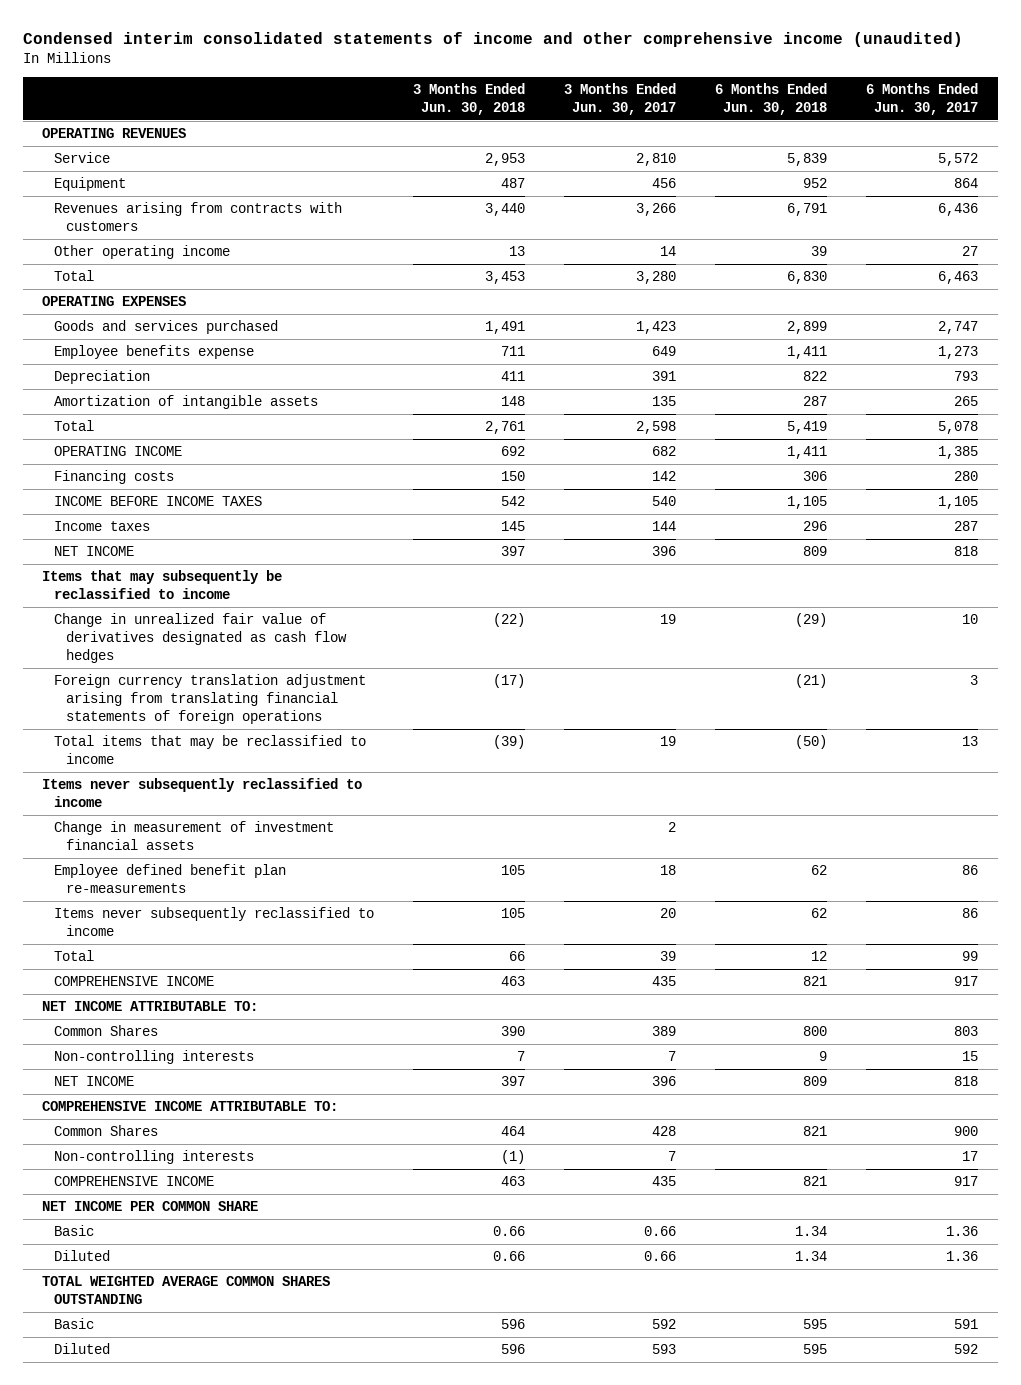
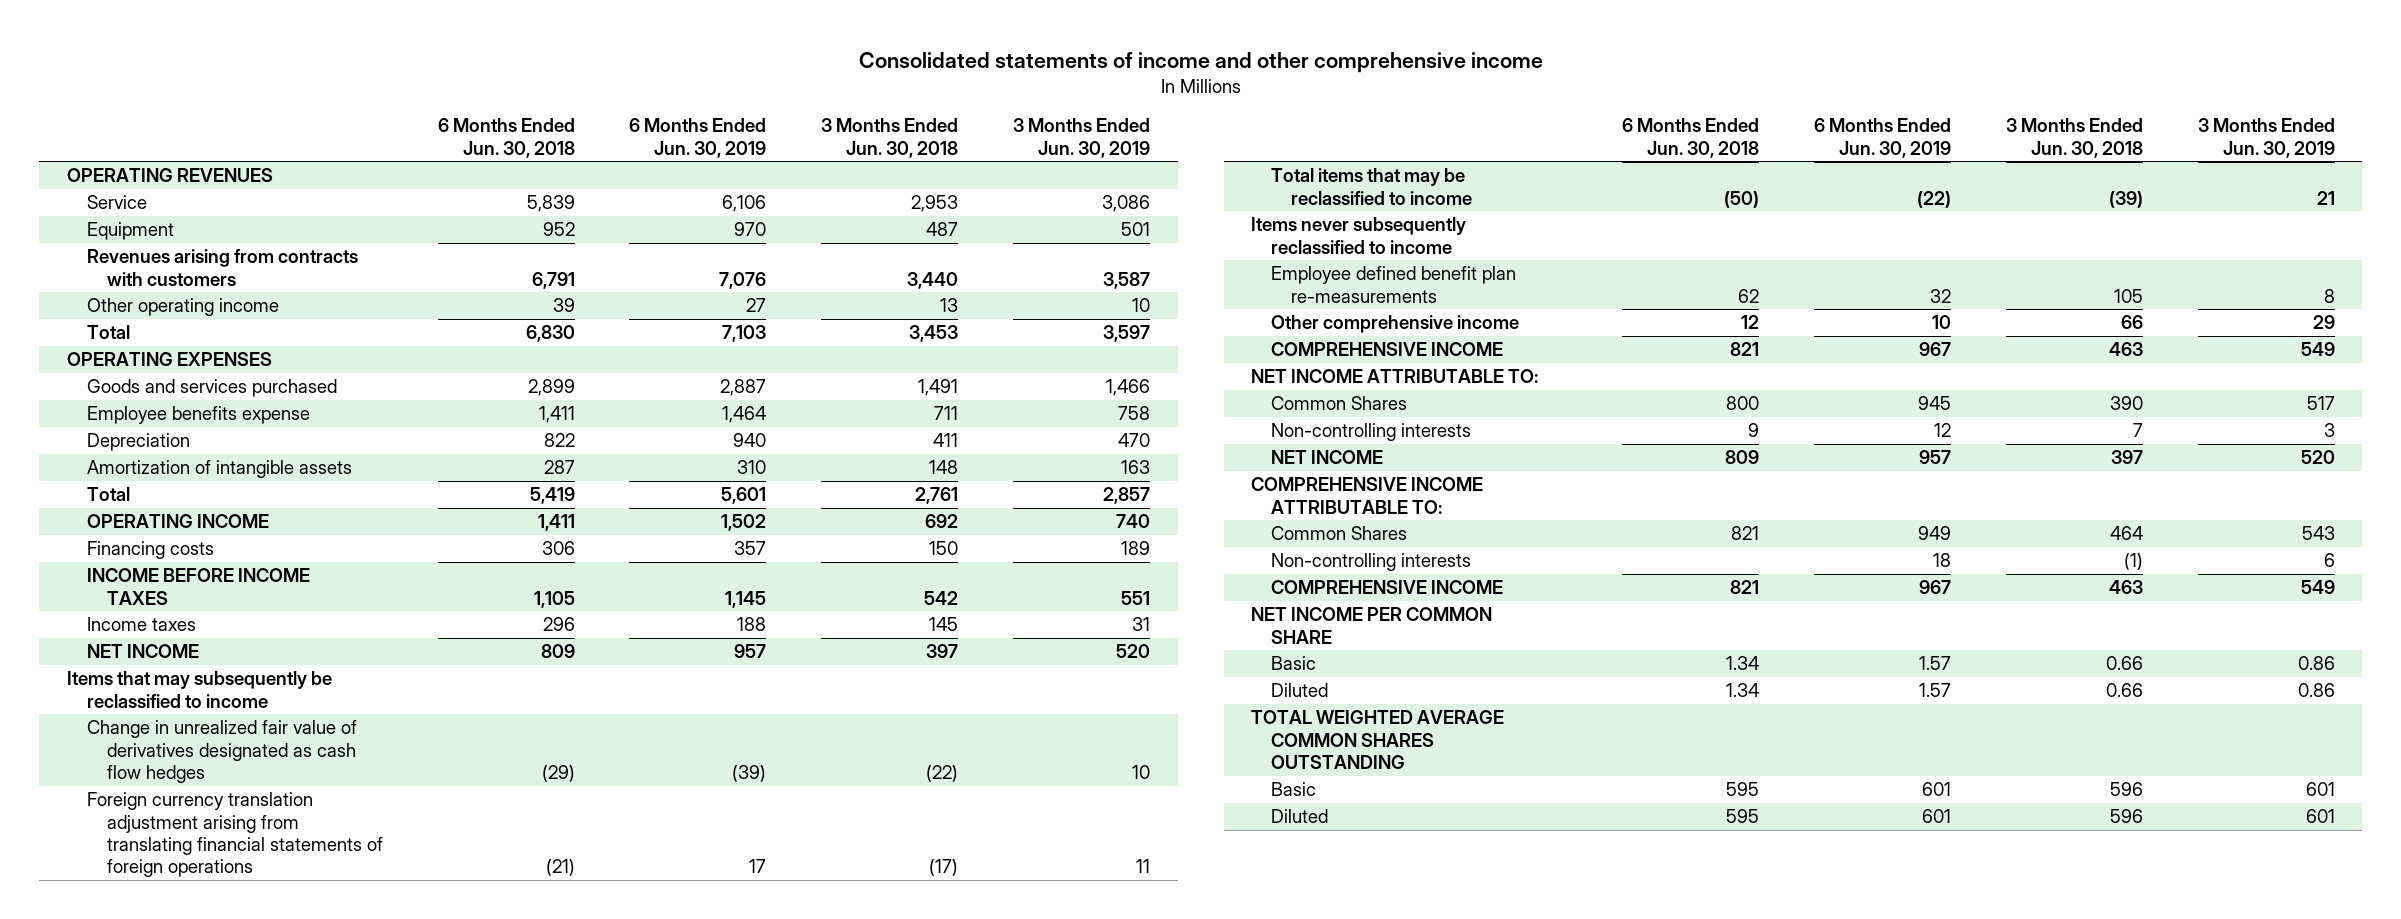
- Condensed interim consolidated statements of income and other comprehensive income (unaudited)
+ Consolidated statements of income and other comprehensive income
- | 3 Months Ended Jun. 30, 2018 | 3 Months Ended Jun. 30, 2017 | 6 Months Ended Jun. 30, 2018 | 6 Months Ended Jun. 30, 2017
+ | 6 Months Ended Jun. 30, 2018 | 6 Months Ended Jun. 30, 2019 | 3 Months Ended Jun. 30, 2018 | 3 Months Ended Jun. 30, 2019
- Change in measurement of investment financial assets | | 2 | |
- Items never subsequently reclassified to income | 105 | 20 | 62 | 86
- Total | 66 | 39 | 12 | 99
+ Other comprehensive income | 12 | 10 | 66 | 29

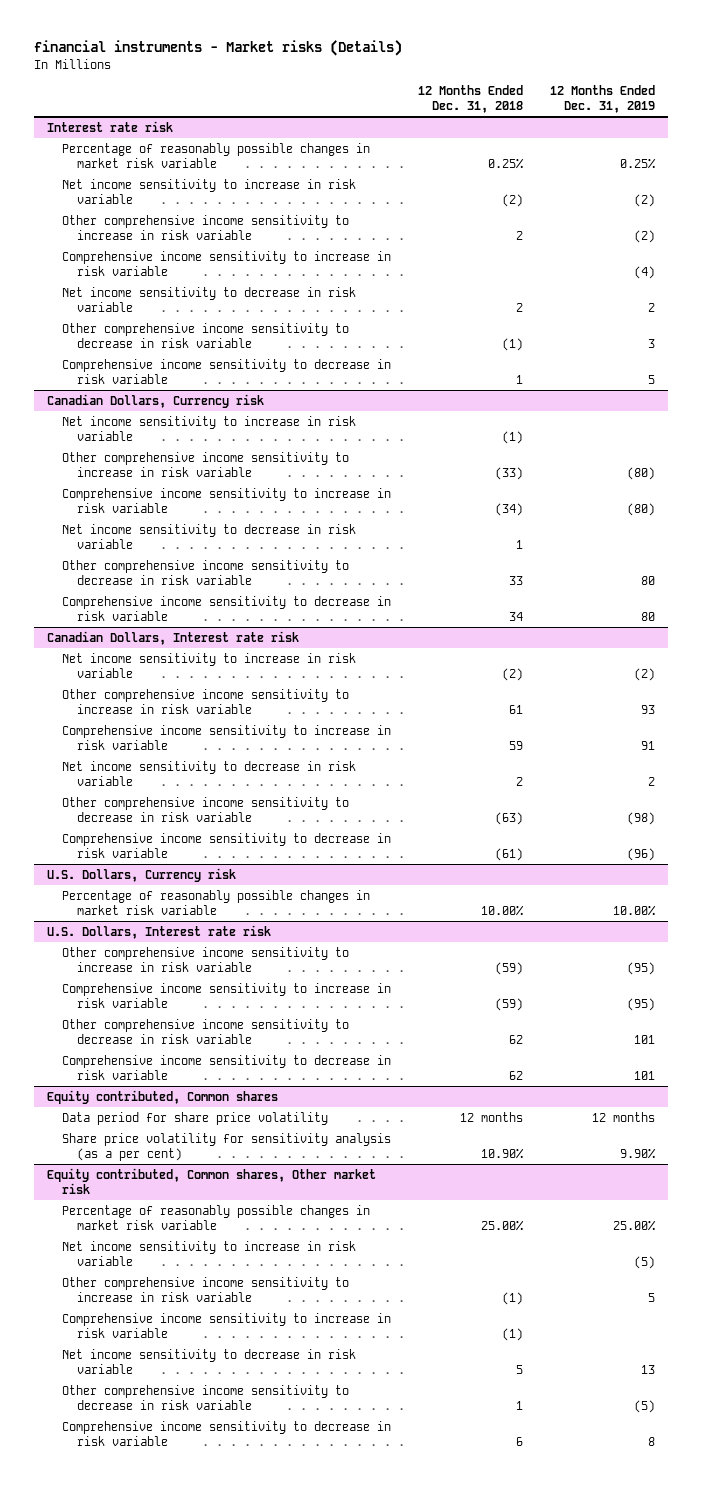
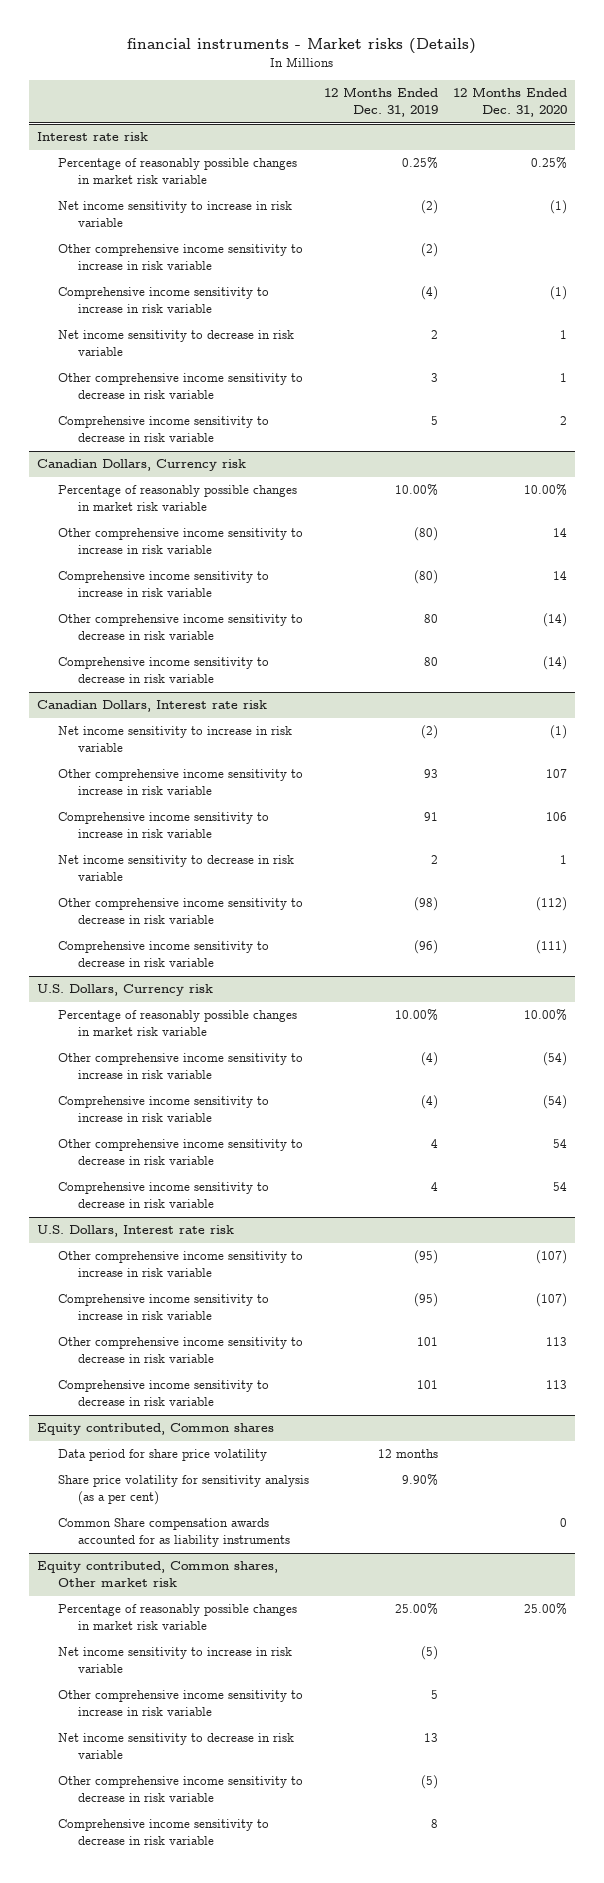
- | 12 Months Ended Dec. 31, 2018 | 12 Months Ended Dec. 31, 2019
+ | 12 Months Ended Dec. 31, 2019 | 12 Months Ended Dec. 31, 2020
@ Canadian Dollars, Currency risk
- Net income sensitivity to increase in risk variable | (1) |
+ Percentage of reasonably possible changes in market risk variable | 10.00% | 10.00%
- Net income sensitivity to decrease in risk variable | 1 |
@ U.S. Dollars, Currency risk
+ Other comprehensive income sensitivity to increase in risk variable | (4) | (54)
+ Comprehensive income sensitivity to increase in risk variable | (4) | (54)
+ Other comprehensive income sensitivity to decrease in risk variable | 4 | 54
+ Comprehensive income sensitivity to decrease in risk variable | 4 | 54
@ Equity contributed, Common shares
+ Common Share compensation awards accounted for as liability instruments | | 0
@ Equity contributed, Common shares, Other market risk
- Comprehensive income sensitivity to increase in risk variable | (1) |

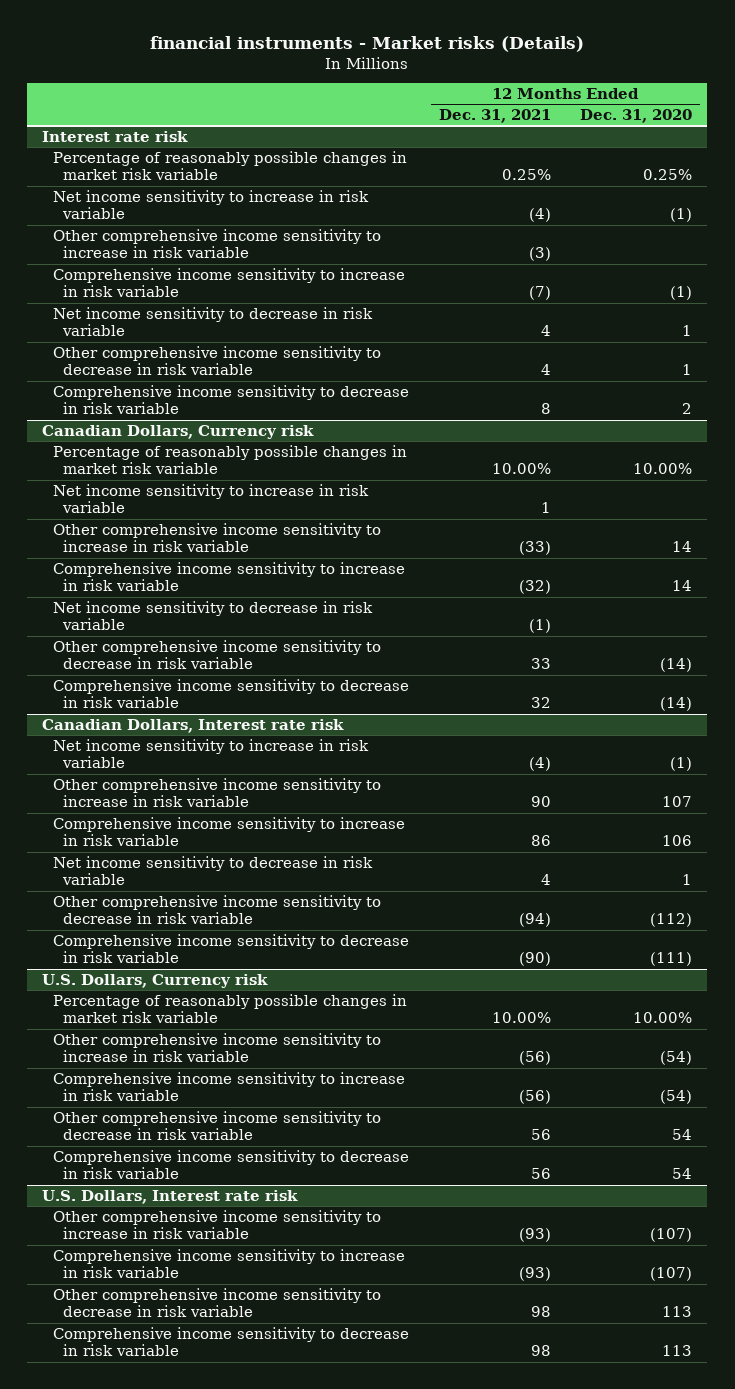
- | 12 Months Ended Dec. 31, 2019 | 12 Months Ended Dec. 31, 2020
+ | 12 Months Ended Dec. 31, 2021 | 12 Months Ended Dec. 31, 2020
@ Canadian Dollars, Currency risk
+ Net income sensitivity to increase in risk variable | 1 |
+ Net income sensitivity to decrease in risk variable | (1) |
- Equity contributed, Common shares
- Data period for share price volatility | 12 months |
- Share price volatility for sensitivity analysis (as a per cent) | 9.90% |
- Common Share compensation awards accounted for as liability instruments | | 0
- Equity contributed, Common shares, Other market risk
- Percentage of reasonably possible changes in market risk variable | 25.00% | 25.00%
- Net income sensitivity to increase in risk variable | (5) |
- Other comprehensive income sensitivity to increase in risk variable | 5 |
- Net income sensitivity to decrease in risk variable | 13 |
- Other comprehensive income sensitivity to decrease in risk variable | (5) |
- Comprehensive income sensitivity to decrease in risk variable | 8 |

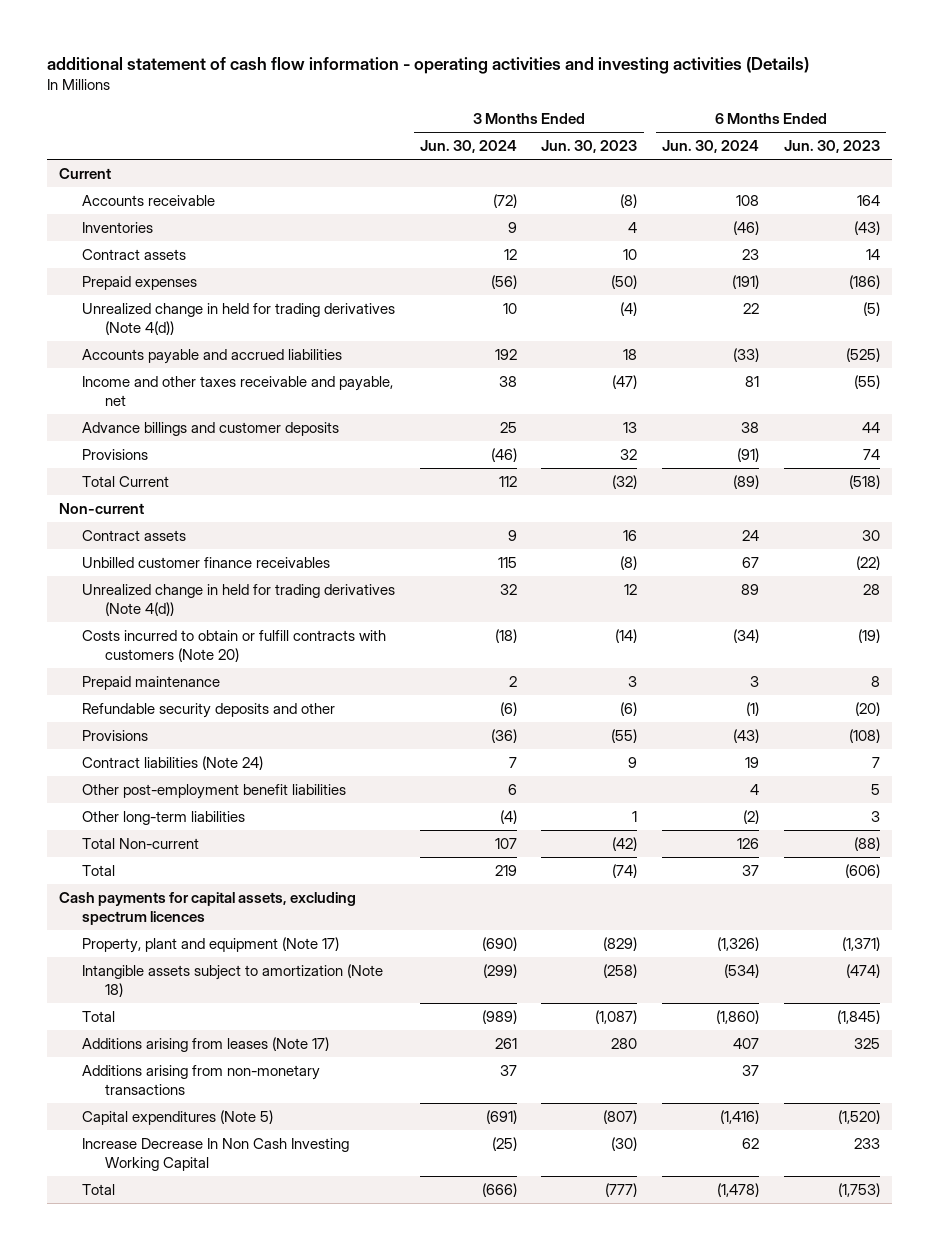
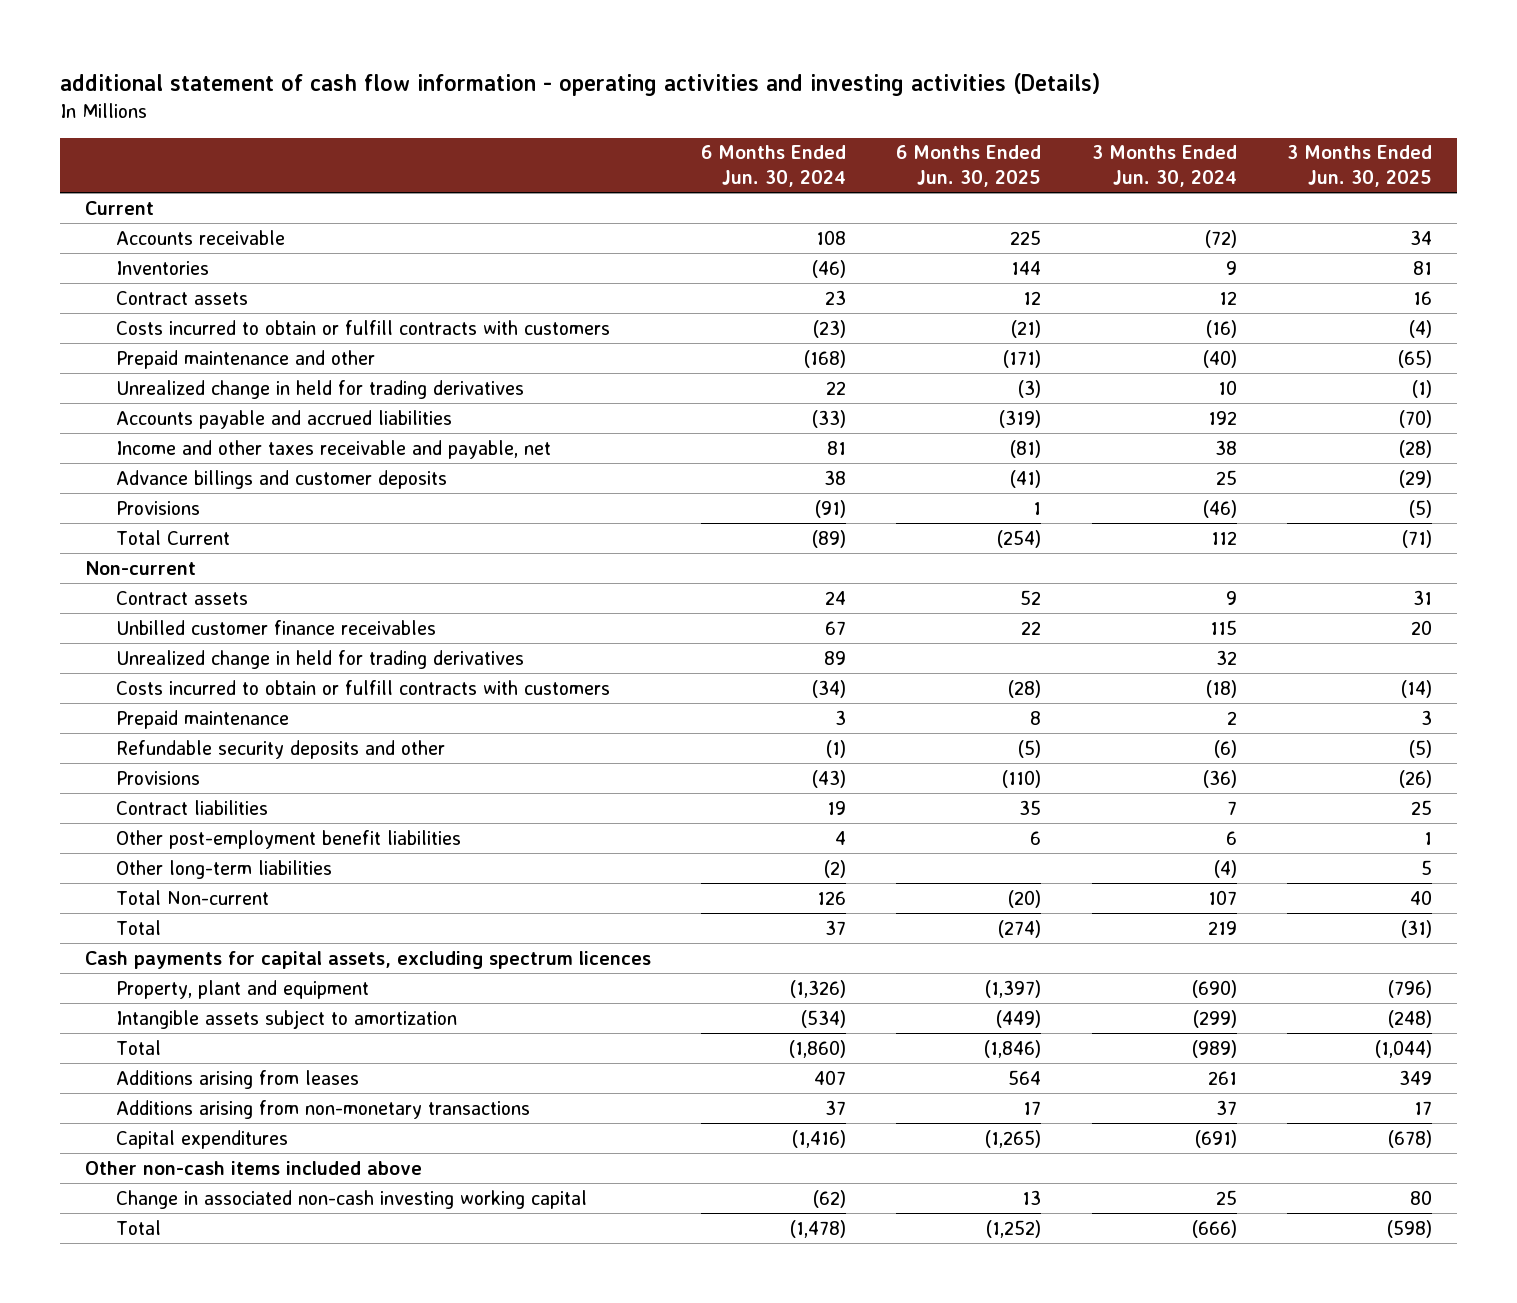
- | 3 Months Ended Jun. 30, 2024 | 3 Months Ended Jun. 30, 2023 | 6 Months Ended Jun. 30, 2024 | 6 Months Ended Jun. 30, 2023
+ | 6 Months Ended Jun. 30, 2024 | 6 Months Ended Jun. 30, 2025 | 3 Months Ended Jun. 30, 2024 | 3 Months Ended Jun. 30, 2025
- Prepaid expenses | (56) | (50) | (191) | (186)
- Unrealized change in held for trading derivatives (Note 4(d)) | 10 | (4) | 22 | (5)
+ Costs incurred to obtain or fulfill contracts with customers | (23) | (21) | (16) | (4)
+ Prepaid maintenance and other | (168) | (171) | (40) | (65)
+ Unrealized change in held for trading derivatives | 22 | (3) | 10 | (1)
- Unrealized change in held for trading derivatives (Note 4(d)) | 32 | 12 | 89 | 28
- Costs incurred to obtain or fulfill contracts with customers (Note 20) | (18) | (14) | (34) | (19)
+ Unrealized change in held for trading derivatives | 89 | | 32 |
+ Costs incurred to obtain or fulfill contracts with customers | (34) | (28) | (18) | (14)
- Contract liabilities (Note 24) | 7 | 9 | 19 | 7
+ Contract liabilities | 19 | 35 | 7 | 25
- Property, plant and equipment (Note 17) | (690) | (829) | (1,326) | (1,371)
- Intangible assets subject to amortization (Note 18) | (299) | (258) | (534) | (474)
+ Property, plant and equipment | (1,326) | (1,397) | (690) | (796)
+ Intangible assets subject to amortization | (534) | (449) | (299) | (248)
- Additions arising from leases (Note 17) | 261 | 280 | 407 | 325
+ Additions arising from leases | 407 | 564 | 261 | 349
- Capital expenditures (Note 5) | (691) | (807) | (1,416) | (1,520)
- Increase Decrease In Non Cash Investing Working Capital | (25) | (30) | 62 | 233
+ Capital expenditures | (1,416) | (1,265) | (691) | (678)
+ Other non-cash items included above
+ Change in associated non-cash investing working capital | (62) | 13 | 25 | 80

